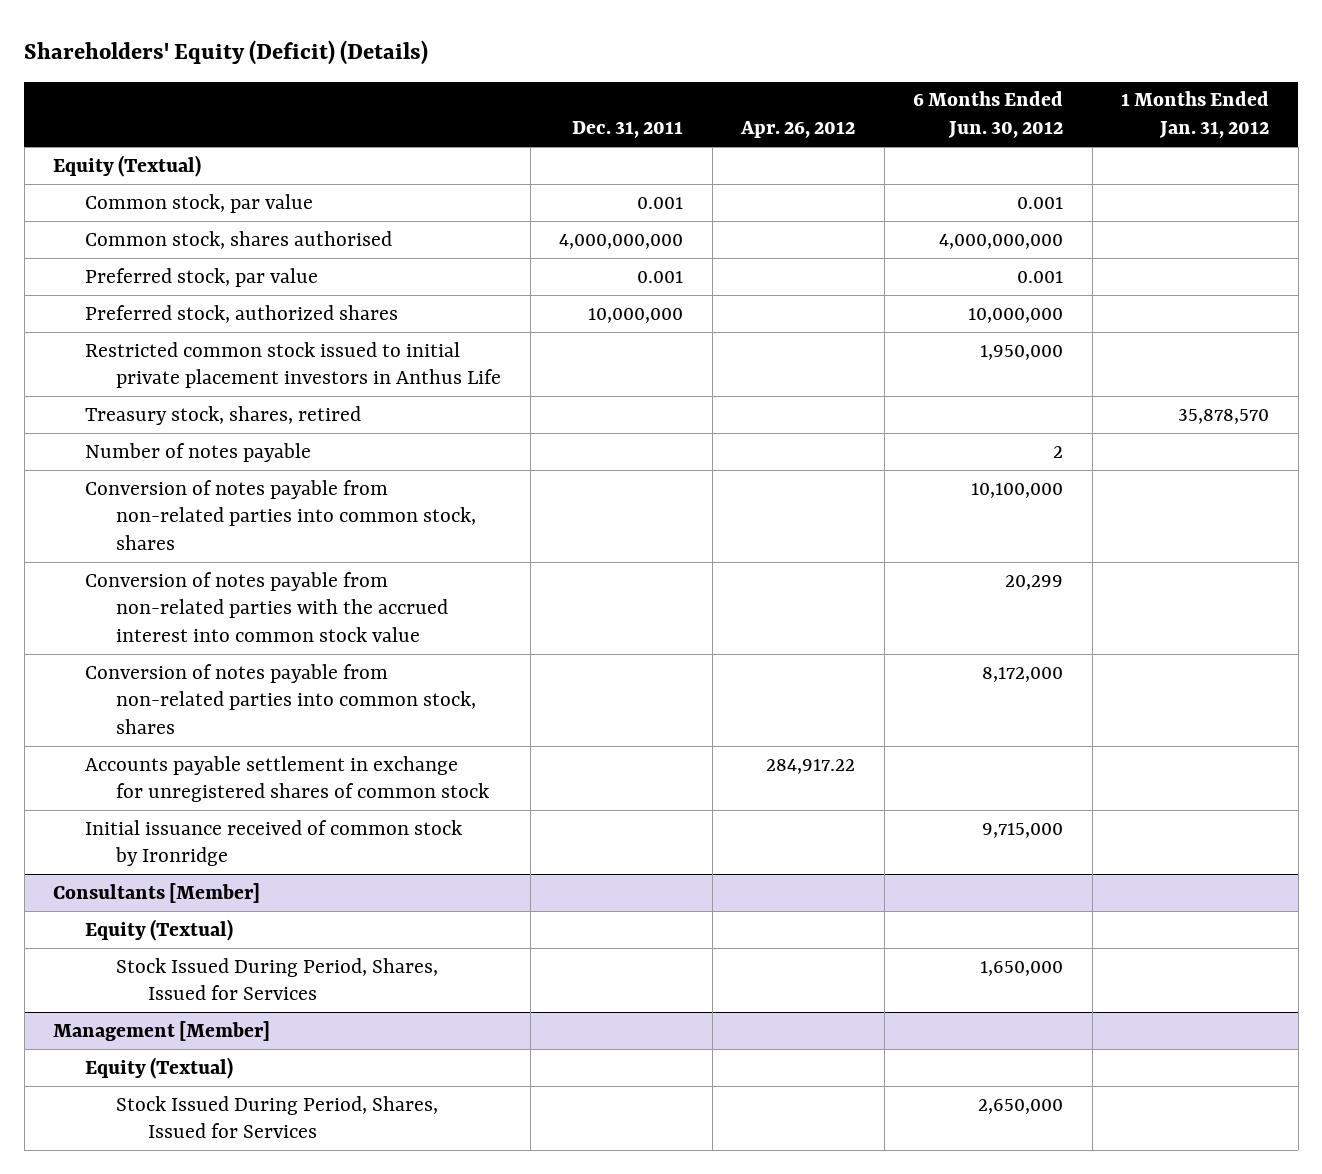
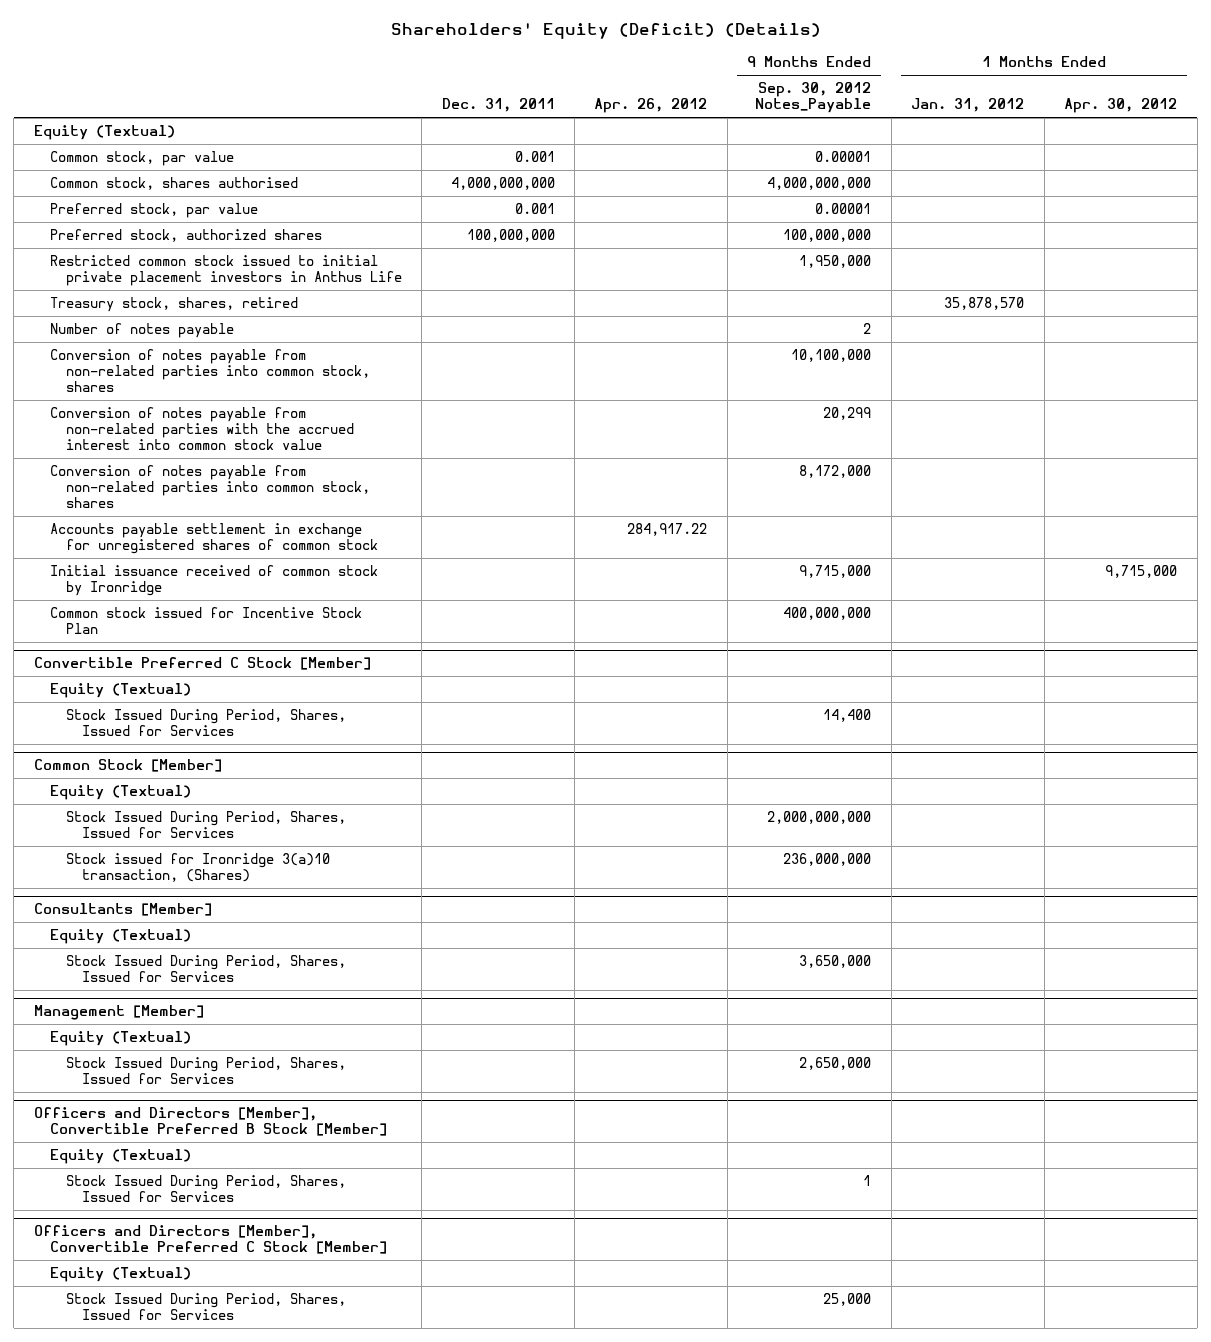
- | Dec. 31, 2011 | Apr. 26, 2012 | 6 Months Ended Jun. 30, 2012 | 1 Months Ended Jan. 31, 2012
+ | Dec. 31, 2011 | Apr. 26, 2012 | 9 Months Ended Sep. 30, 2012 Notes_Payable | 1 Months Ended Jan. 31, 2012 | 1 Months Ended Apr. 30, 2012
- Preferred stock, authorized shares | 10,000,000 | | 10,000,000 |
+ Preferred stock, authorized shares | 100,000,000 | | 100,000,000 | |
+ Common stock issued for Incentive Stock Plan | | | 400,000,000 | |
+ Convertible Preferred C Stock [Member]
+ Equity (Textual)
+ Stock Issued During Period, Shares, Issued for Services | | | 14,400 | |
+ Common Stock [Member]
+ Equity (Textual)
+ Stock Issued During Period, Shares, Issued for Services | | | 2,000,000,000 | |
+ Stock issued for Ironridge 3(a)10 transaction, (Shares) | | | 236,000,000 | |
+ Officers and Directors [Member], Convertible Preferred B Stock [Member]
+ Equity (Textual)
+ Stock Issued During Period, Shares, Issued for Services | | | 1 | |
+ Officers and Directors [Member], Convertible Preferred C Stock [Member]
+ Equity (Textual)
+ Stock Issued During Period, Shares, Issued for Services | | | 25,000 | |

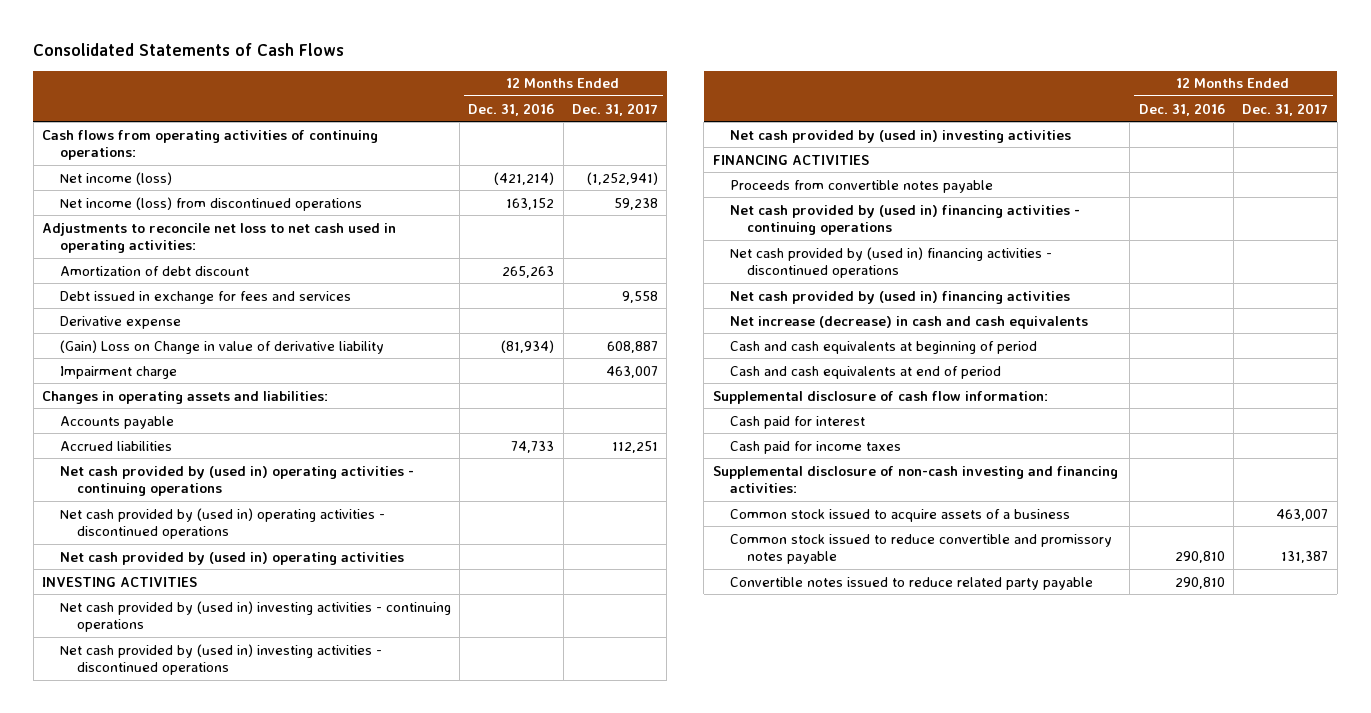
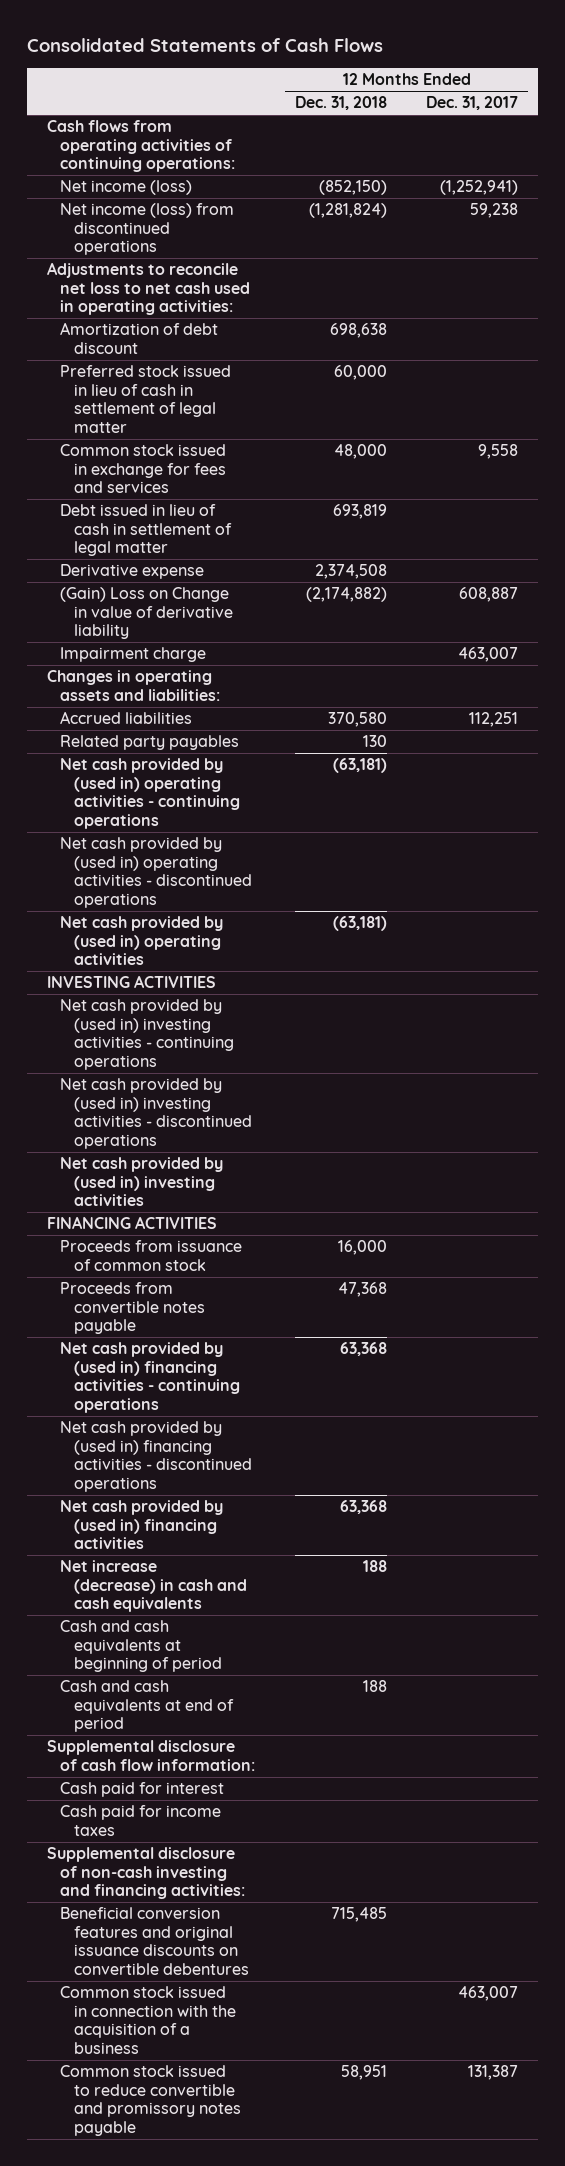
- | 12 Months Ended Dec. 31, 2016 | 12 Months Ended Dec. 31, 2017
+ | 12 Months Ended Dec. 31, 2018 | 12 Months Ended Dec. 31, 2017
- Debt issued in exchange for fees and services | | 9,558
+ Preferred stock issued in lieu of cash in settlement of legal matter | 60,000 |
+ Common stock issued in exchange for fees and services | 48,000 | 9,558
+ Debt issued in lieu of cash in settlement of legal matter | 693,819 |
- Accounts payable
+ Related party payables | 130 |
+ Proceeds from issuance of common stock | 16,000 |
- Common stock issued to acquire assets of a business | | 463,007
+ Beneficial conversion features and original issuance discounts on convertible debentures | 715,485 |
+ Common stock issued in connection with the acquisition of a business | | 463,007
- Convertible notes issued to reduce related party payable | 290,810 |

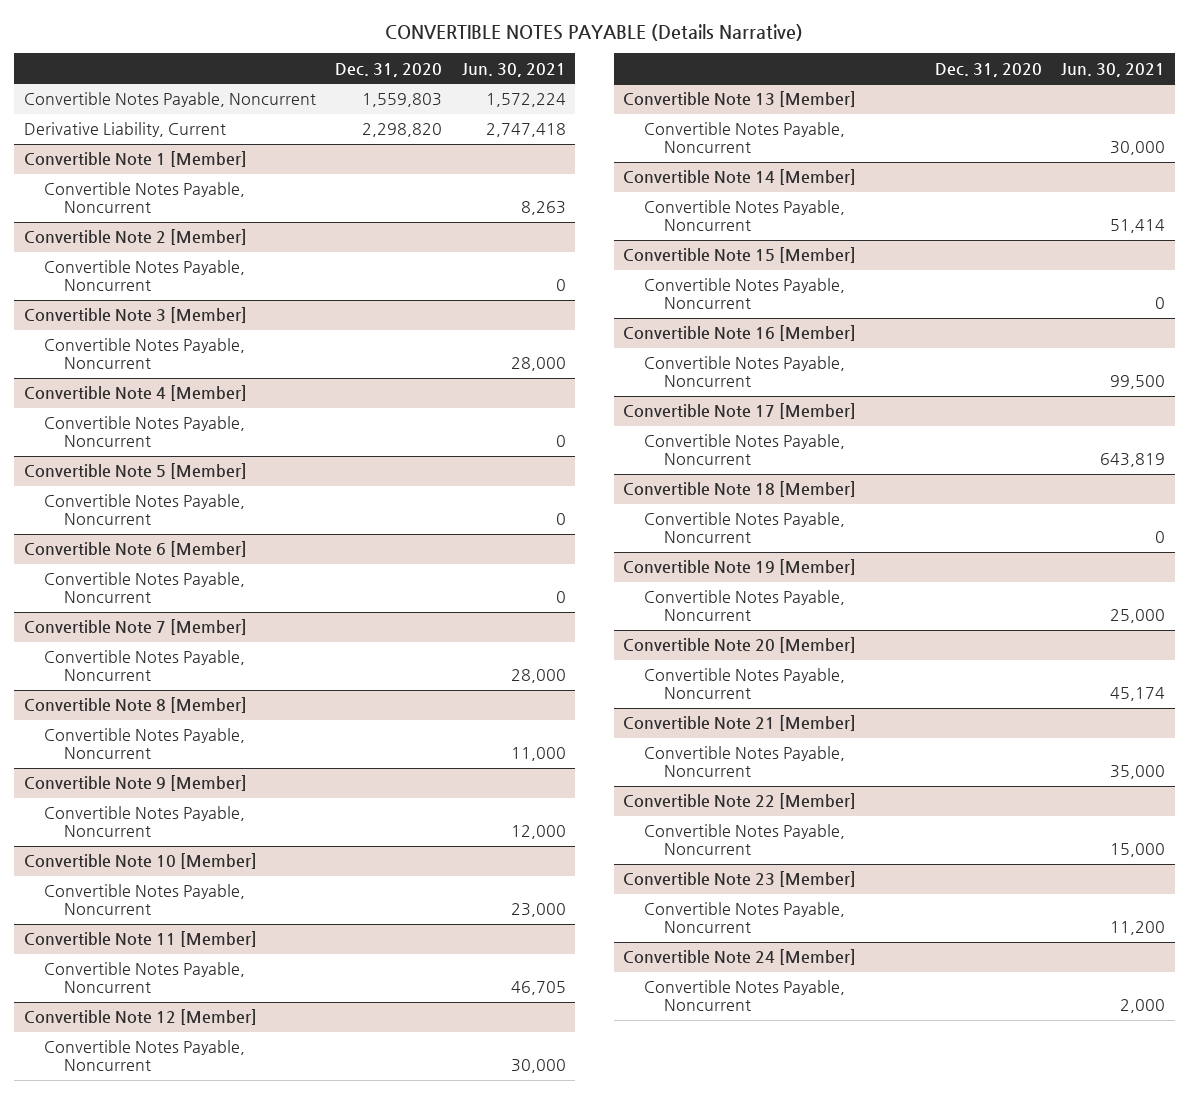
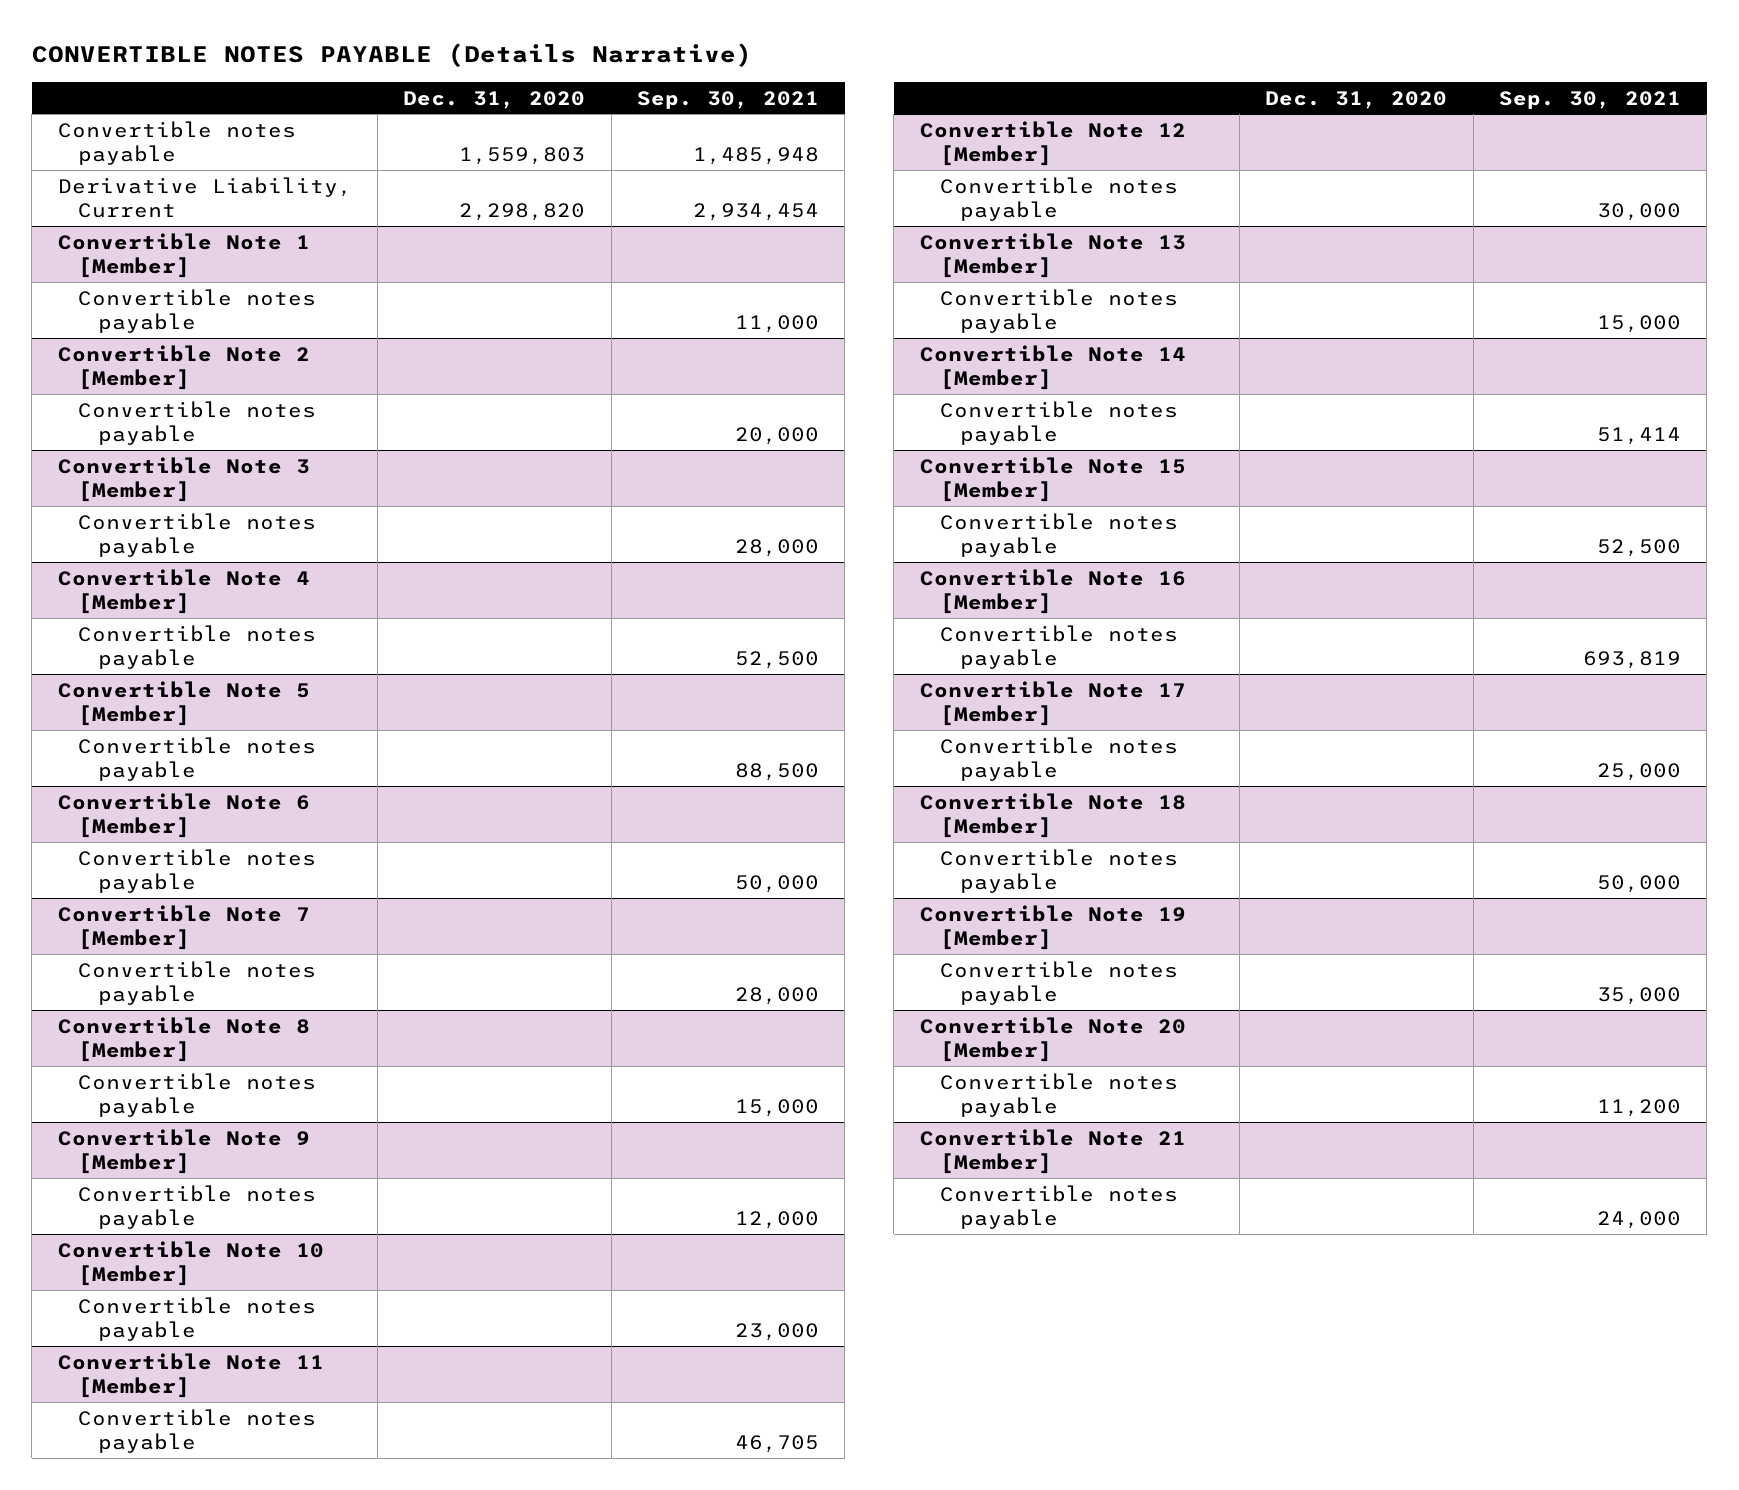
- | Dec. 31, 2020 | Jun. 30, 2021
+ | Dec. 31, 2020 | Sep. 30, 2021
- Convertible Notes Payable, Noncurrent | 1,559,803 | 1,572,224
+ Convertible notes payable | 1,559,803 | 1,485,948
@ Convertible Note 1 [Member]
- Convertible Notes Payable, Noncurrent | | 8,263
+ Convertible notes payable | | 11,000
@ Convertible Note 2 [Member]
- Convertible Notes Payable, Noncurrent | | 0
+ Convertible notes payable | | 20,000
@ Convertible Note 3 [Member]
- Convertible Notes Payable, Noncurrent | | 28,000
+ Convertible notes payable | | 28,000
@ Convertible Note 4 [Member]
- Convertible Notes Payable, Noncurrent | | 0
+ Convertible notes payable | | 52,500
@ Convertible Note 5 [Member]
- Convertible Notes Payable, Noncurrent | | 0
+ Convertible notes payable | | 88,500
@ Convertible Note 6 [Member]
- Convertible Notes Payable, Noncurrent | | 0
+ Convertible notes payable | | 50,000
@ Convertible Note 7 [Member]
- Convertible Notes Payable, Noncurrent | | 28,000
+ Convertible notes payable | | 28,000
@ Convertible Note 8 [Member]
- Convertible Notes Payable, Noncurrent | | 11,000
+ Convertible notes payable | | 15,000
@ Convertible Note 9 [Member]
- Convertible Notes Payable, Noncurrent | | 12,000
+ Convertible notes payable | | 12,000
@ Convertible Note 10 [Member]
- Convertible Notes Payable, Noncurrent | | 23,000
+ Convertible notes payable | | 23,000
@ Convertible Note 11 [Member]
- Convertible Notes Payable, Noncurrent | | 46,705
+ Convertible notes payable | | 46,705
@ Convertible Note 12 [Member]
- Convertible Notes Payable, Noncurrent | | 30,000
+ Convertible notes payable | | 30,000
@ Convertible Note 13 [Member]
- Convertible Notes Payable, Noncurrent | | 30,000
+ Convertible notes payable | | 15,000
@ Convertible Note 14 [Member]
- Convertible Notes Payable, Noncurrent | | 51,414
+ Convertible notes payable | | 51,414
@ Convertible Note 15 [Member]
- Convertible Notes Payable, Noncurrent | | 0
+ Convertible notes payable | | 52,500
@ Convertible Note 16 [Member]
- Convertible Notes Payable, Noncurrent | | 99,500
+ Convertible notes payable | | 693,819
@ Convertible Note 17 [Member]
- Convertible Notes Payable, Noncurrent | | 643,819
+ Convertible notes payable | | 25,000
@ Convertible Note 18 [Member]
- Convertible Notes Payable, Noncurrent | | 0
+ Convertible notes payable | | 50,000
@ Convertible Note 19 [Member]
- Convertible Notes Payable, Noncurrent | | 25,000
+ Convertible notes payable | | 35,000
@ Convertible Note 20 [Member]
- Convertible Notes Payable, Noncurrent | | 45,174
+ Convertible notes payable | | 11,200
@ Convertible Note 21 [Member]
- Convertible Notes Payable, Noncurrent | | 35,000
- Convertible Note 22 [Member]
- Convertible Notes Payable, Noncurrent | | 15,000
- Convertible Note 23 [Member]
- Convertible Notes Payable, Noncurrent | | 11,200
- Convertible Note 24 [Member]
- Convertible Notes Payable, Noncurrent | | 2,000
@ Convertible Note 21 [Member]
+ Convertible notes payable | | 24,000

